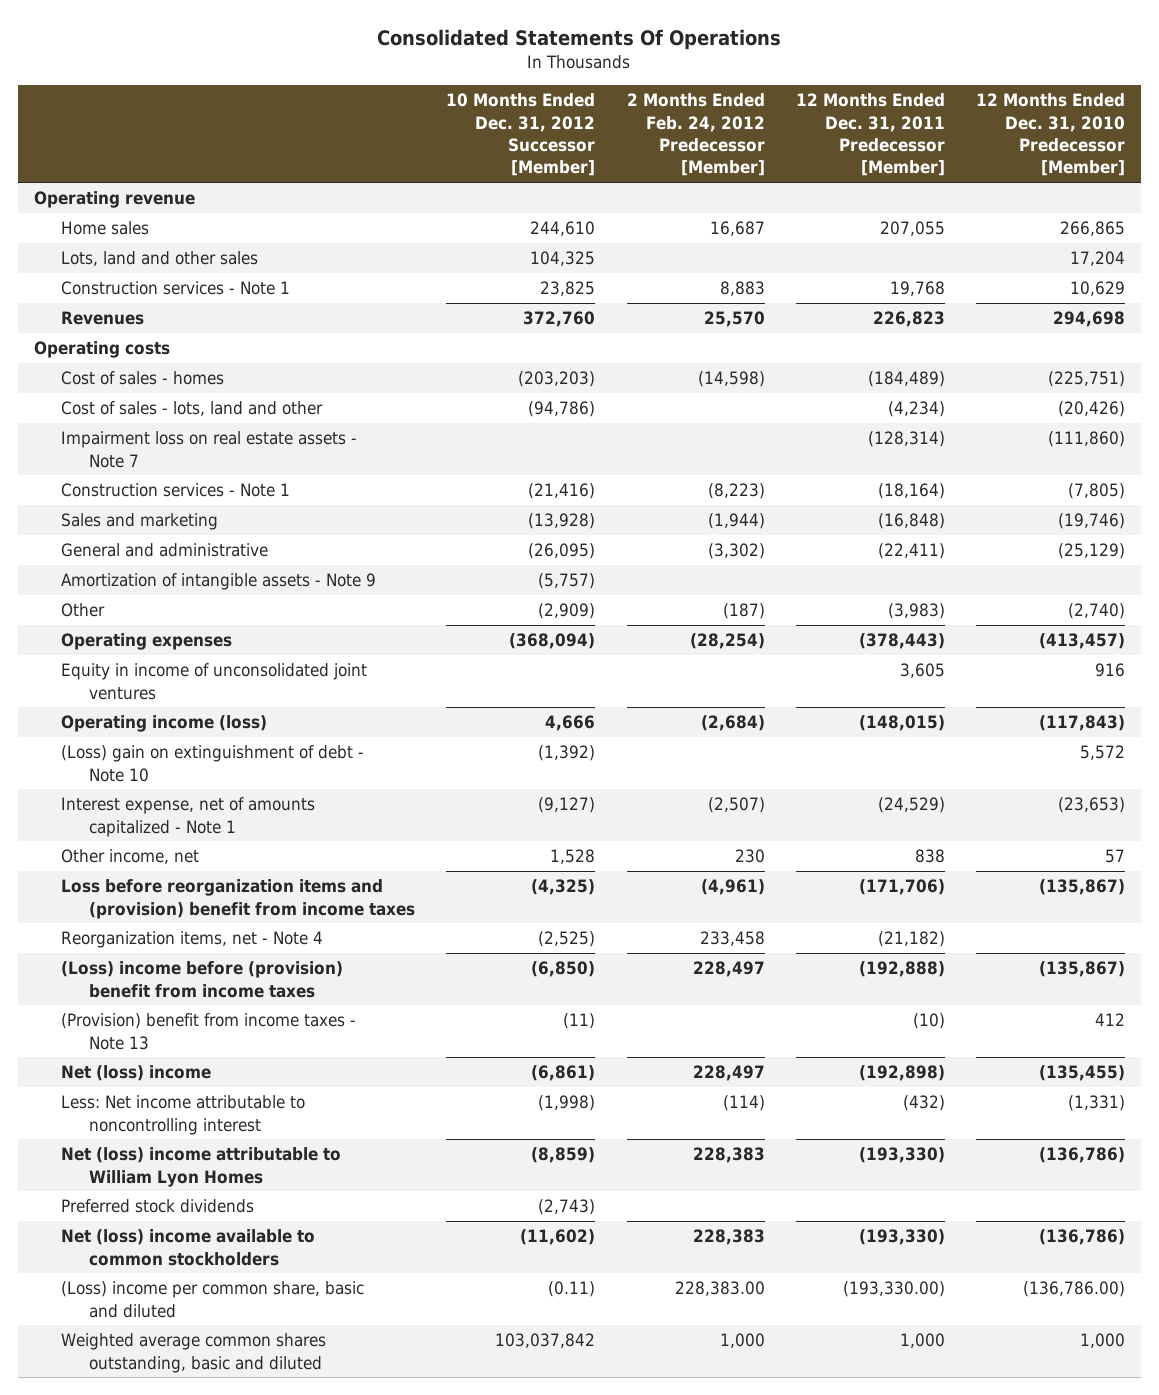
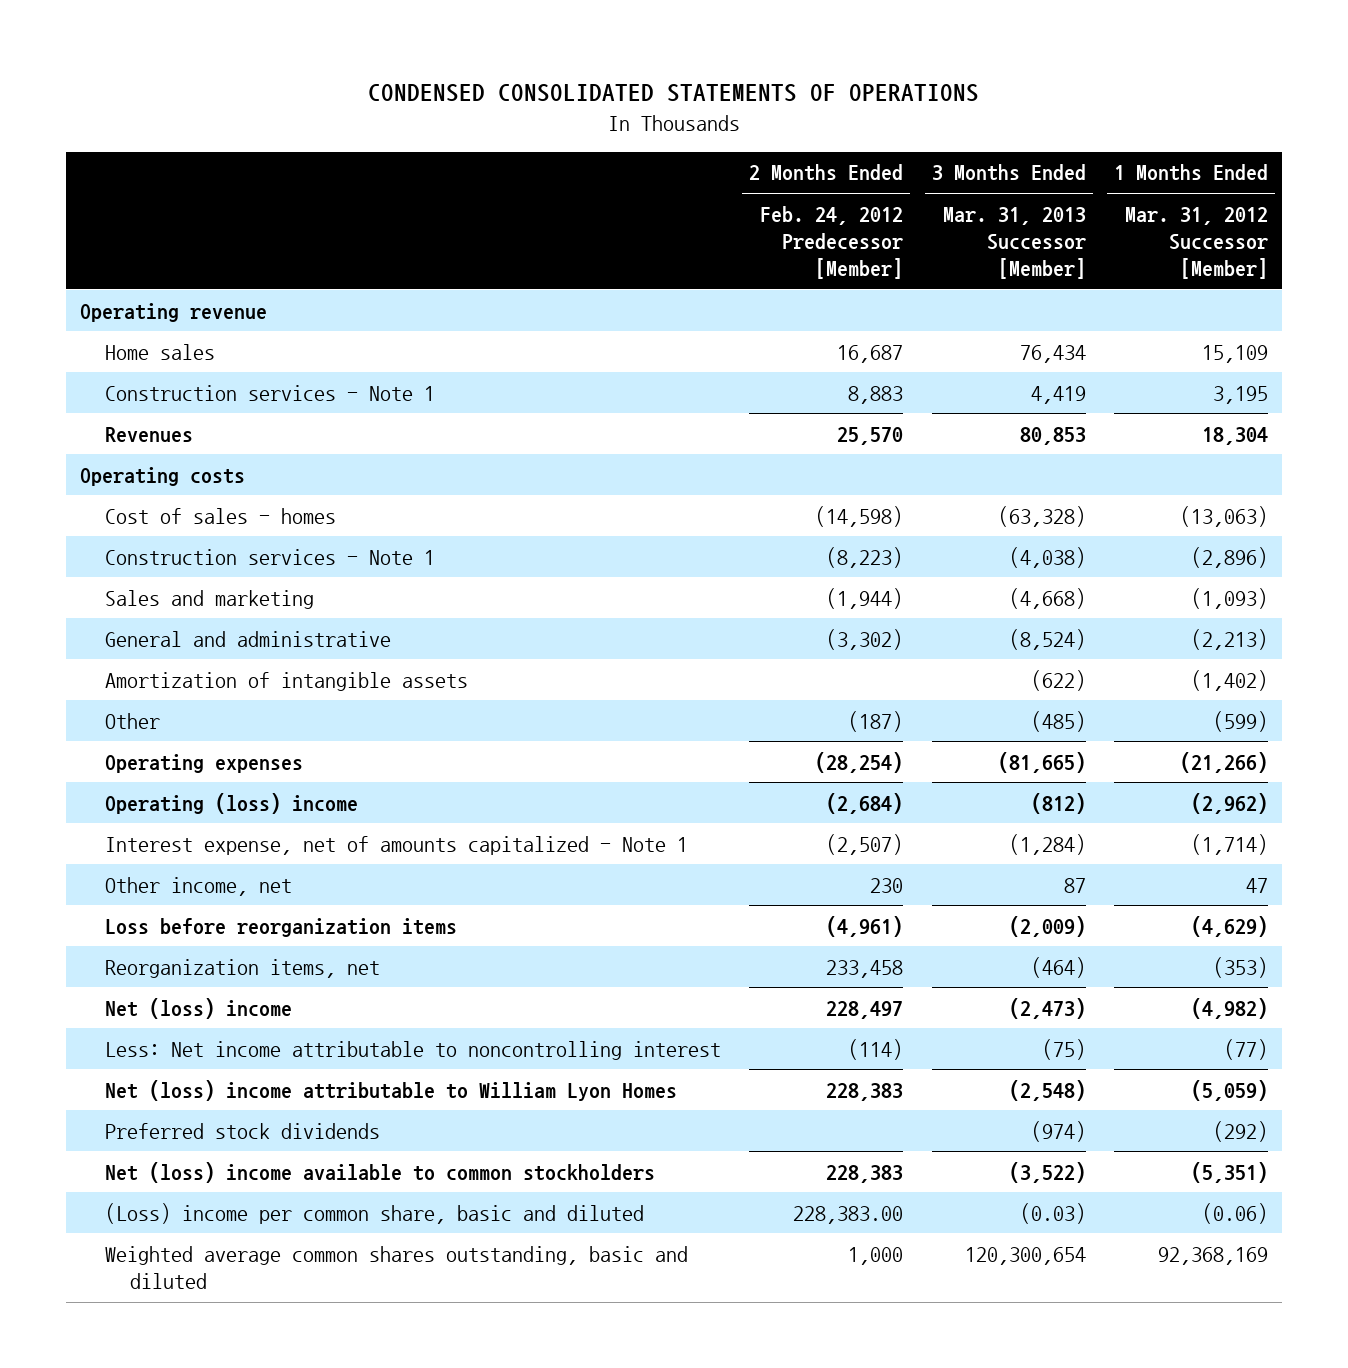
- Consolidated Statements Of Operations
+ CONDENSED CONSOLIDATED STATEMENTS OF OPERATIONS
- | 10 Months Ended Dec. 31, 2012 Successor [Member] | 2 Months Ended Feb. 24, 2012 Predecessor [Member] | 12 Months Ended Dec. 31, 2011 Predecessor [Member] | 12 Months Ended Dec. 31, 2010 Predecessor [Member]
+ | 2 Months Ended Feb. 24, 2012 Predecessor [Member] | 3 Months Ended Mar. 31, 2013 Successor [Member] | 1 Months Ended Mar. 31, 2012 Successor [Member]
- Lots, land and other sales | 104,325 | | | 17,204
- Cost of sales - lots, land and other | (94,786) | | (4,234) | (20,426)
- Impairment loss on real estate assets - Note 7 | | | (128,314) | (111,860)
- Amortization of intangible assets - Note 9 | (5,757) | | |
+ Amortization of intangible assets | | (622) | (1,402)
- Equity in income of unconsolidated joint ventures | | | 3,605 | 916
- Operating income (loss) | 4,666 | (2,684) | (148,015) | (117,843)
- (Loss) gain on extinguishment of debt - Note 10 | (1,392) | | | 5,572
+ Operating (loss) income | (2,684) | (812) | (2,962)
- Loss before reorganization items and (provision) benefit from income taxes | (4,325) | (4,961) | (171,706) | (135,867)
- Reorganization items, net - Note 4 | (2,525) | 233,458 | (21,182) |
- (Loss) income before (provision) benefit from income taxes | (6,850) | 228,497 | (192,888) | (135,867)
- (Provision) benefit from income taxes - Note 13 | (11) | | (10) | 412
+ Loss before reorganization items | (4,961) | (2,009) | (4,629)
+ Reorganization items, net | 233,458 | (464) | (353)

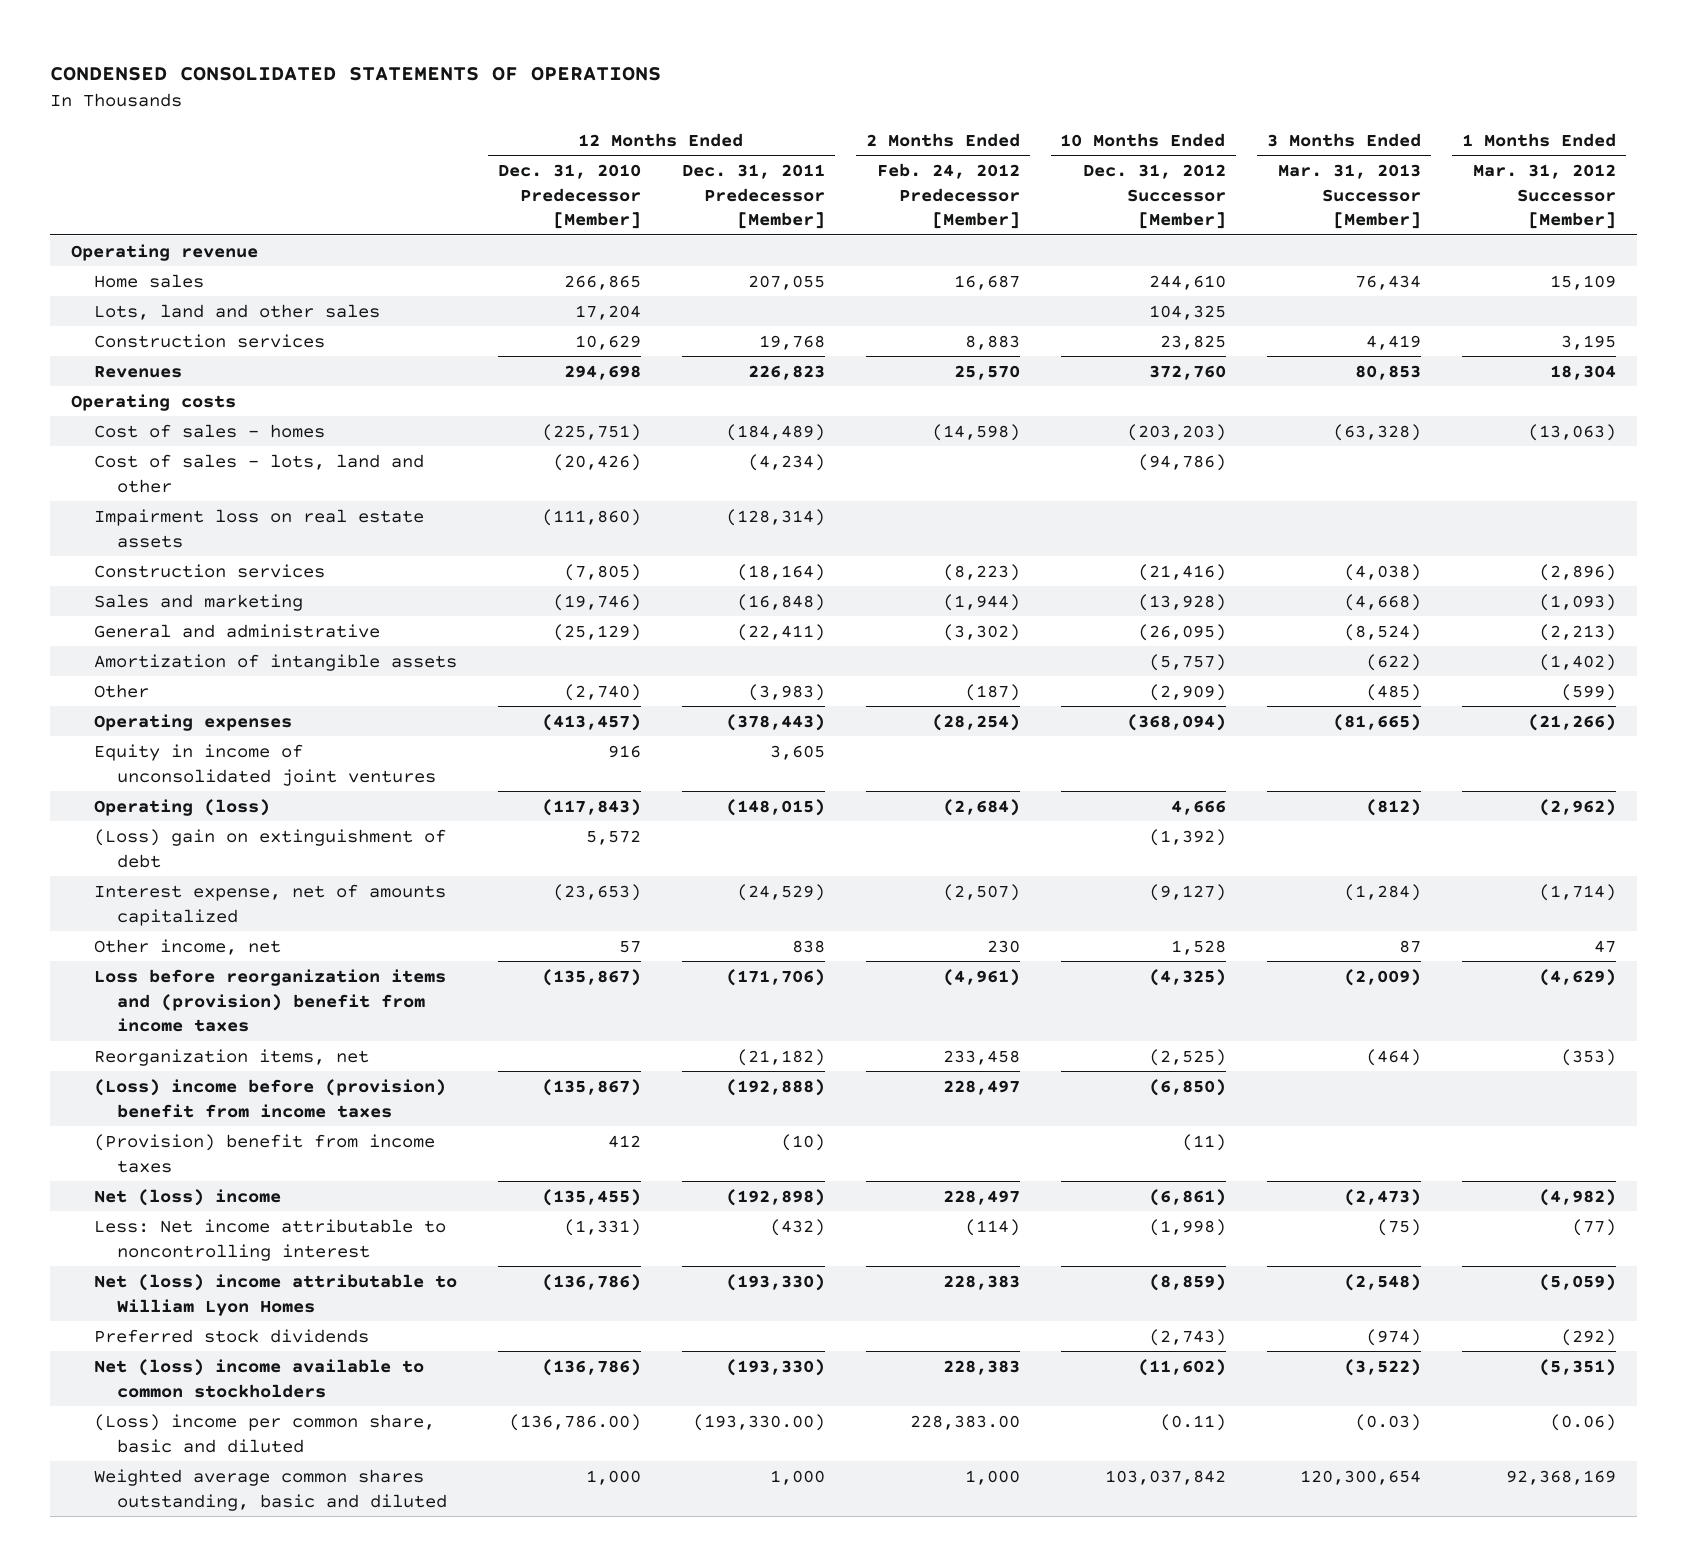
- | 2 Months Ended Feb. 24, 2012 Predecessor [Member] | 3 Months Ended Mar. 31, 2013 Successor [Member] | 1 Months Ended Mar. 31, 2012 Successor [Member]
+ | 12 Months Ended Dec. 31, 2010 Predecessor [Member] | 12 Months Ended Dec. 31, 2011 Predecessor [Member] | 2 Months Ended Feb. 24, 2012 Predecessor [Member] | 10 Months Ended Dec. 31, 2012 Successor [Member] | 3 Months Ended Mar. 31, 2013 Successor [Member] | 1 Months Ended Mar. 31, 2012 Successor [Member]
- Construction services - Note 1 | 8,883 | 4,419 | 3,195
+ Lots, land and other sales | 17,204 | | | 104,325 | |
+ Construction services | 10,629 | 19,768 | 8,883 | 23,825 | 4,419 | 3,195
- Construction services - Note 1 | (8,223) | (4,038) | (2,896)
+ Cost of sales - lots, land and other | (20,426) | (4,234) | | (94,786) | |
+ Impairment loss on real estate assets | (111,860) | (128,314) | | | |
+ Construction services | (7,805) | (18,164) | (8,223) | (21,416) | (4,038) | (2,896)
- Operating (loss) income | (2,684) | (812) | (2,962)
- Interest expense, net of amounts capitalized - Note 1 | (2,507) | (1,284) | (1,714)
+ Equity in income of unconsolidated joint ventures | 916 | 3,605 | | | |
+ Operating (loss) | (117,843) | (148,015) | (2,684) | 4,666 | (812) | (2,962)
+ (Loss) gain on extinguishment of debt | 5,572 | | | (1,392) | |
+ Interest expense, net of amounts capitalized | (23,653) | (24,529) | (2,507) | (9,127) | (1,284) | (1,714)
- Loss before reorganization items | (4,961) | (2,009) | (4,629)
+ Loss before reorganization items and (provision) benefit from income taxes | (135,867) | (171,706) | (4,961) | (4,325) | (2,009) | (4,629)
+ (Loss) income before (provision) benefit from income taxes | (135,867) | (192,888) | 228,497 | (6,850) | |
+ (Provision) benefit from income taxes | 412 | (10) | | (11) | |

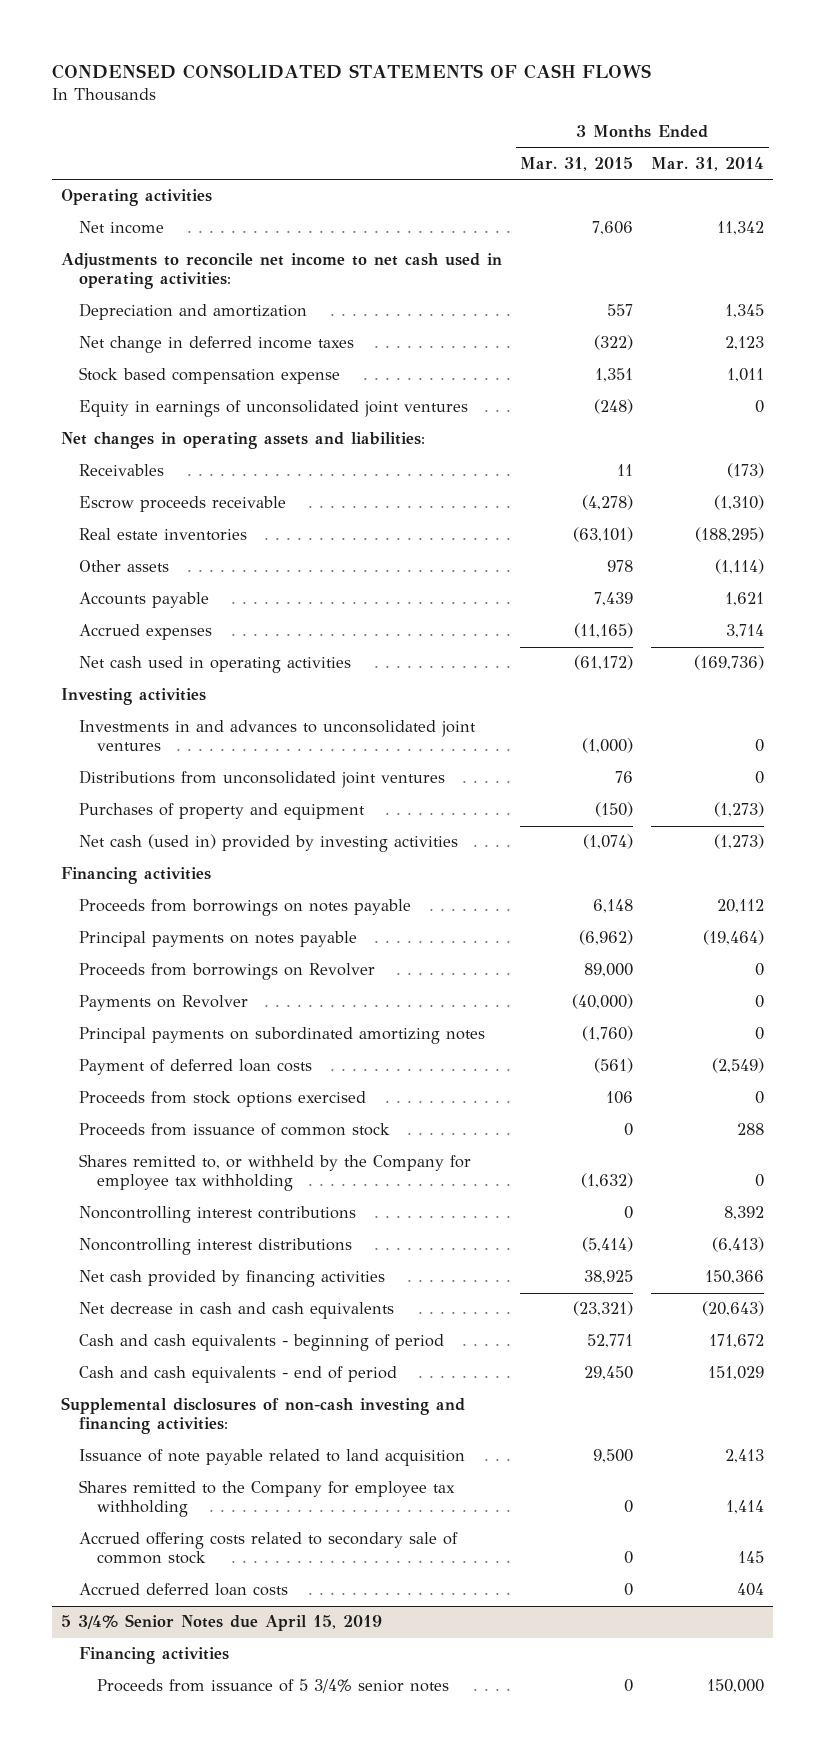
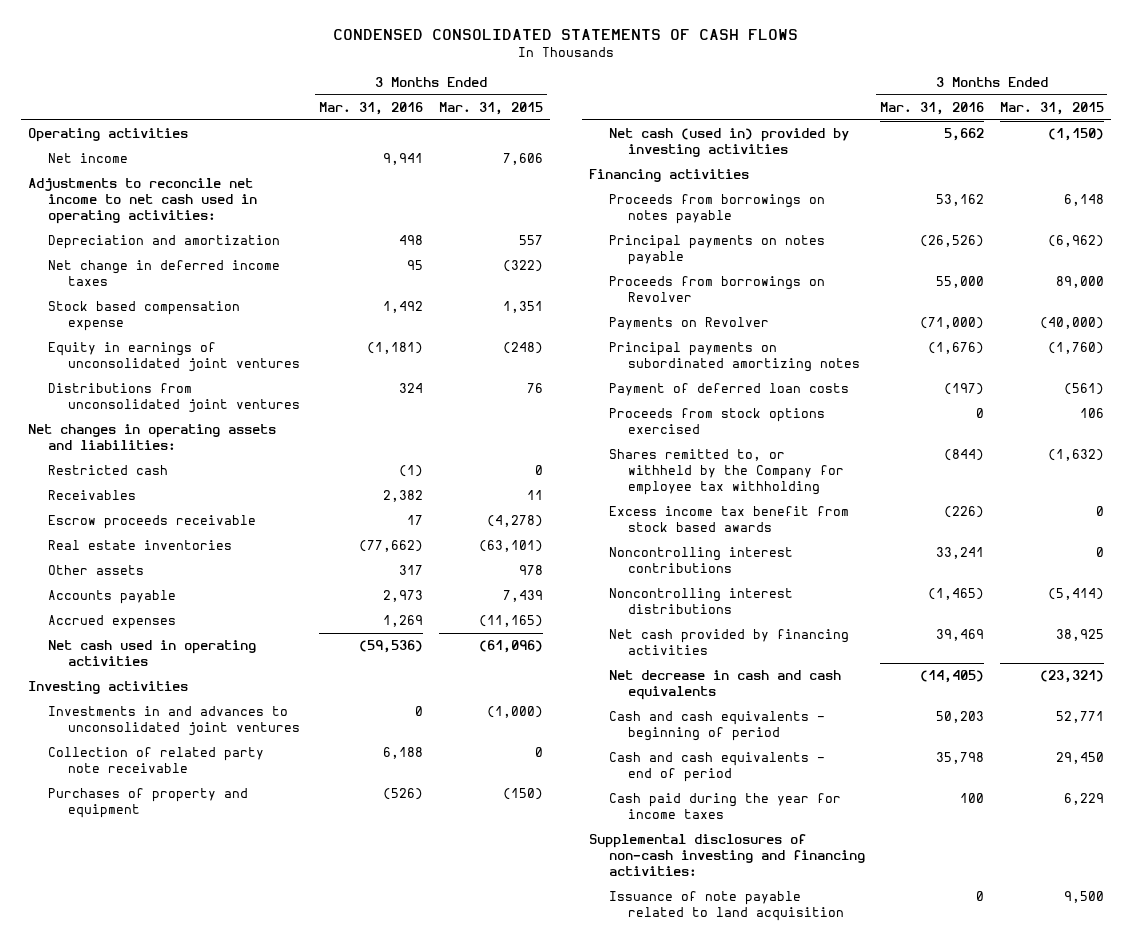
- | 3 Months Ended Mar. 31, 2015 | 3 Months Ended Mar. 31, 2014
+ | 3 Months Ended Mar. 31, 2016 | 3 Months Ended Mar. 31, 2015
moved up: Distributions from unconsolidated joint ventures | 324 | 76
+ Restricted cash | (1) | 0
- Net cash used in operating activities | (61,172) | (169,736)
+ Net cash used in operating activities | (59,536) | (61,096)
+ Collection of related party note receivable | 6,188 | 0
- Net cash (used in) provided by investing activities | (1,074) | (1,273)
+ Net cash (used in) provided by investing activities | 5,662 | (1,150)
- Proceeds from issuance of common stock | 0 | 288
+ Excess income tax benefit from stock based awards | (226) | 0
+ Cash paid during the year for income taxes | 100 | 6,229
- Shares remitted to the Company for employee tax withholding | 0 | 1,414
- Accrued offering costs related to secondary sale of common stock | 0 | 145
- Accrued deferred loan costs | 0 | 404
- 5 3/4% Senior Notes due April 15, 2019
- Financing activities
- Proceeds from issuance of 5 3/4% senior notes | 0 | 150,000

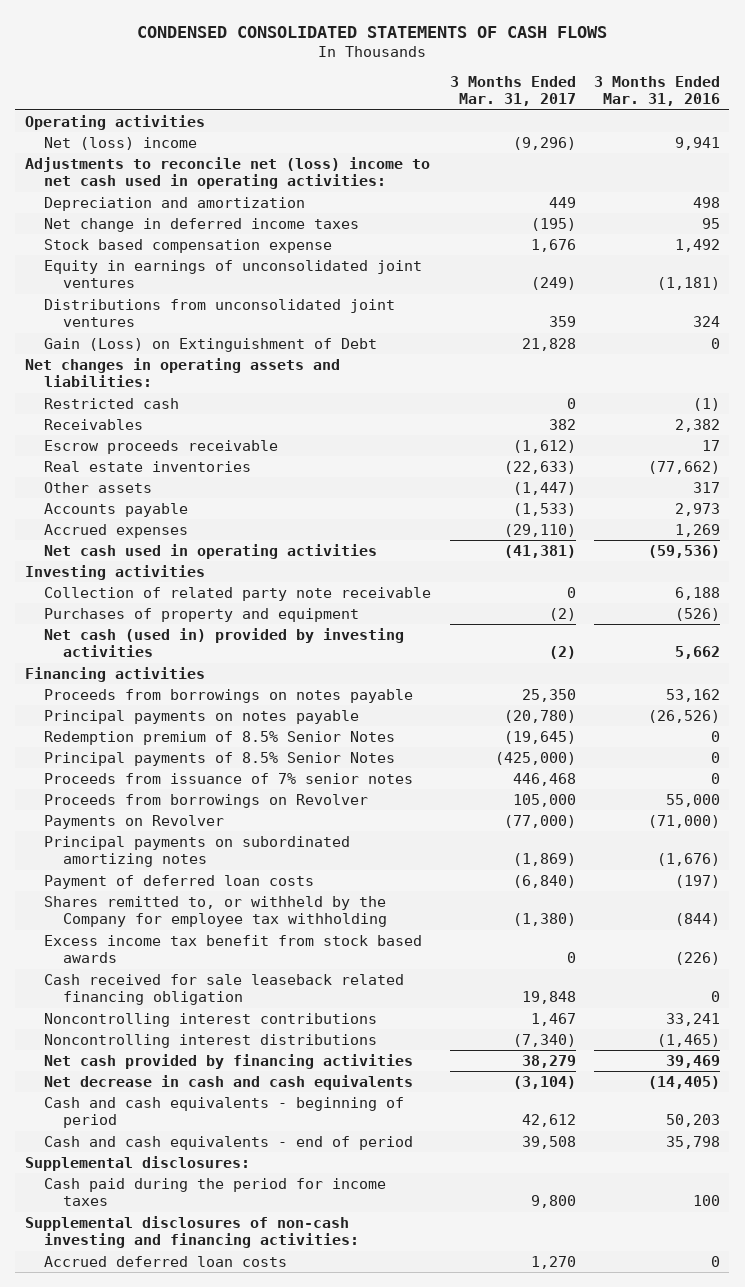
- | 3 Months Ended Mar. 31, 2016 | 3 Months Ended Mar. 31, 2015
+ | 3 Months Ended Mar. 31, 2017 | 3 Months Ended Mar. 31, 2016
- Net income | 9,941 | 7,606
- Adjustments to reconcile net income to net cash used in operating activities:
+ Net (loss) income | (9,296) | 9,941
+ Adjustments to reconcile net (loss) income to net cash used in operating activities:
+ Gain (Loss) on Extinguishment of Debt | 21,828 | 0
- Investments in and advances to unconsolidated joint ventures | 0 | (1,000)
+ Redemption premium of 8.5% Senior Notes | (19,645) | 0
+ Principal payments of 8.5% Senior Notes | (425,000) | 0
+ Proceeds from issuance of 7% senior notes | 446,468 | 0
- Proceeds from stock options exercised | 0 | 106
+ Cash received for sale leaseback related financing obligation | 19,848 | 0
- Cash paid during the year for income taxes | 100 | 6,229
+ Supplemental disclosures:
+ Cash paid during the period for income taxes | 9,800 | 100
- Issuance of note payable related to land acquisition | 0 | 9,500
+ Accrued deferred loan costs | 1,270 | 0

